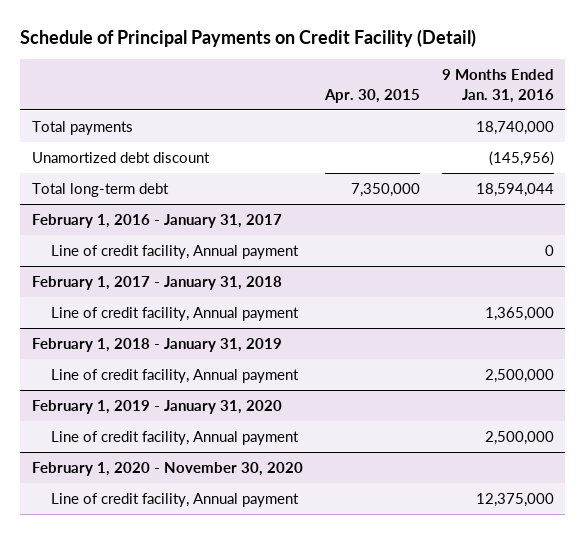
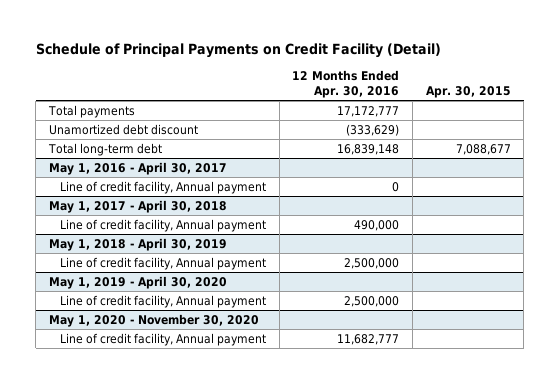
- | Apr. 30, 2015 | 9 Months Ended Jan. 31, 2016
+ | 12 Months Ended Apr. 30, 2016 | Apr. 30, 2015
- Total long-term debt | 7,350,000 | 18,594,044
- February 1, 2016 - January 31, 2017
+ Total long-term debt | 16,839,148 | 7,088,677
+ May 1, 2016 - April 30, 2017
- February 1, 2017 - January 31, 2018
+ May 1, 2017 - April 30, 2018
- February 1, 2018 - January 31, 2019
+ May 1, 2018 - April 30, 2019
- February 1, 2019 - January 31, 2020
+ May 1, 2019 - April 30, 2020
- February 1, 2020 - November 30, 2020
+ May 1, 2020 - November 30, 2020

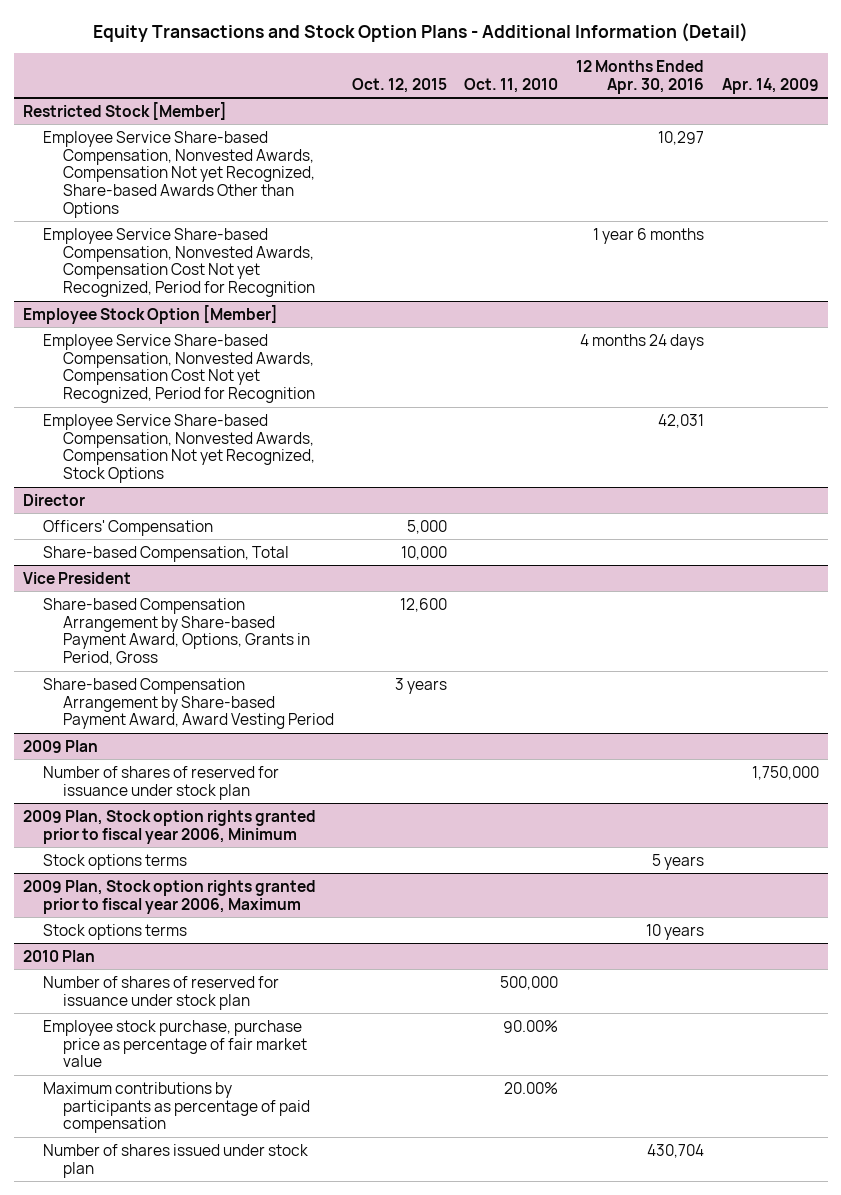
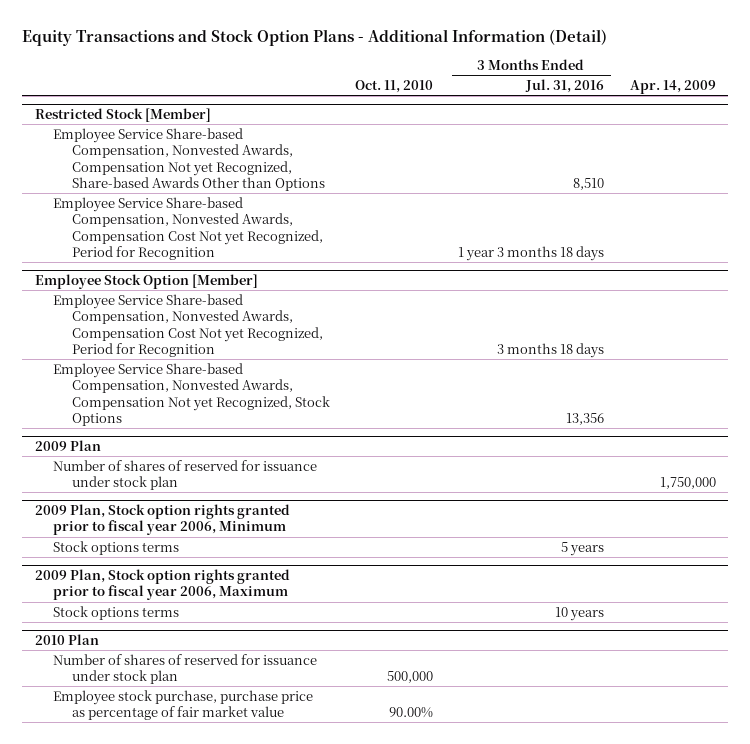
- | Oct. 12, 2015 | Oct. 11, 2010 | 12 Months Ended Apr. 30, 2016 | Apr. 14, 2009
+ | Oct. 11, 2010 | 3 Months Ended Jul. 31, 2016 | Apr. 14, 2009
- Director
- Officers' Compensation | 5,000 | | |
- Share-based Compensation, Total | 10,000 | | |
- Vice President
- Share-based Compensation Arrangement by Share-based Payment Award, Options, Grants in Period, Gross | 12,600 | | |
- Share-based Compensation Arrangement by Share-based Payment Award, Award Vesting Period | 3 years | | |
@ 2010 Plan
- Maximum contributions by participants as percentage of paid compensation | | 20.00% | |
- Number of shares issued under stock plan | | | 430,704 |

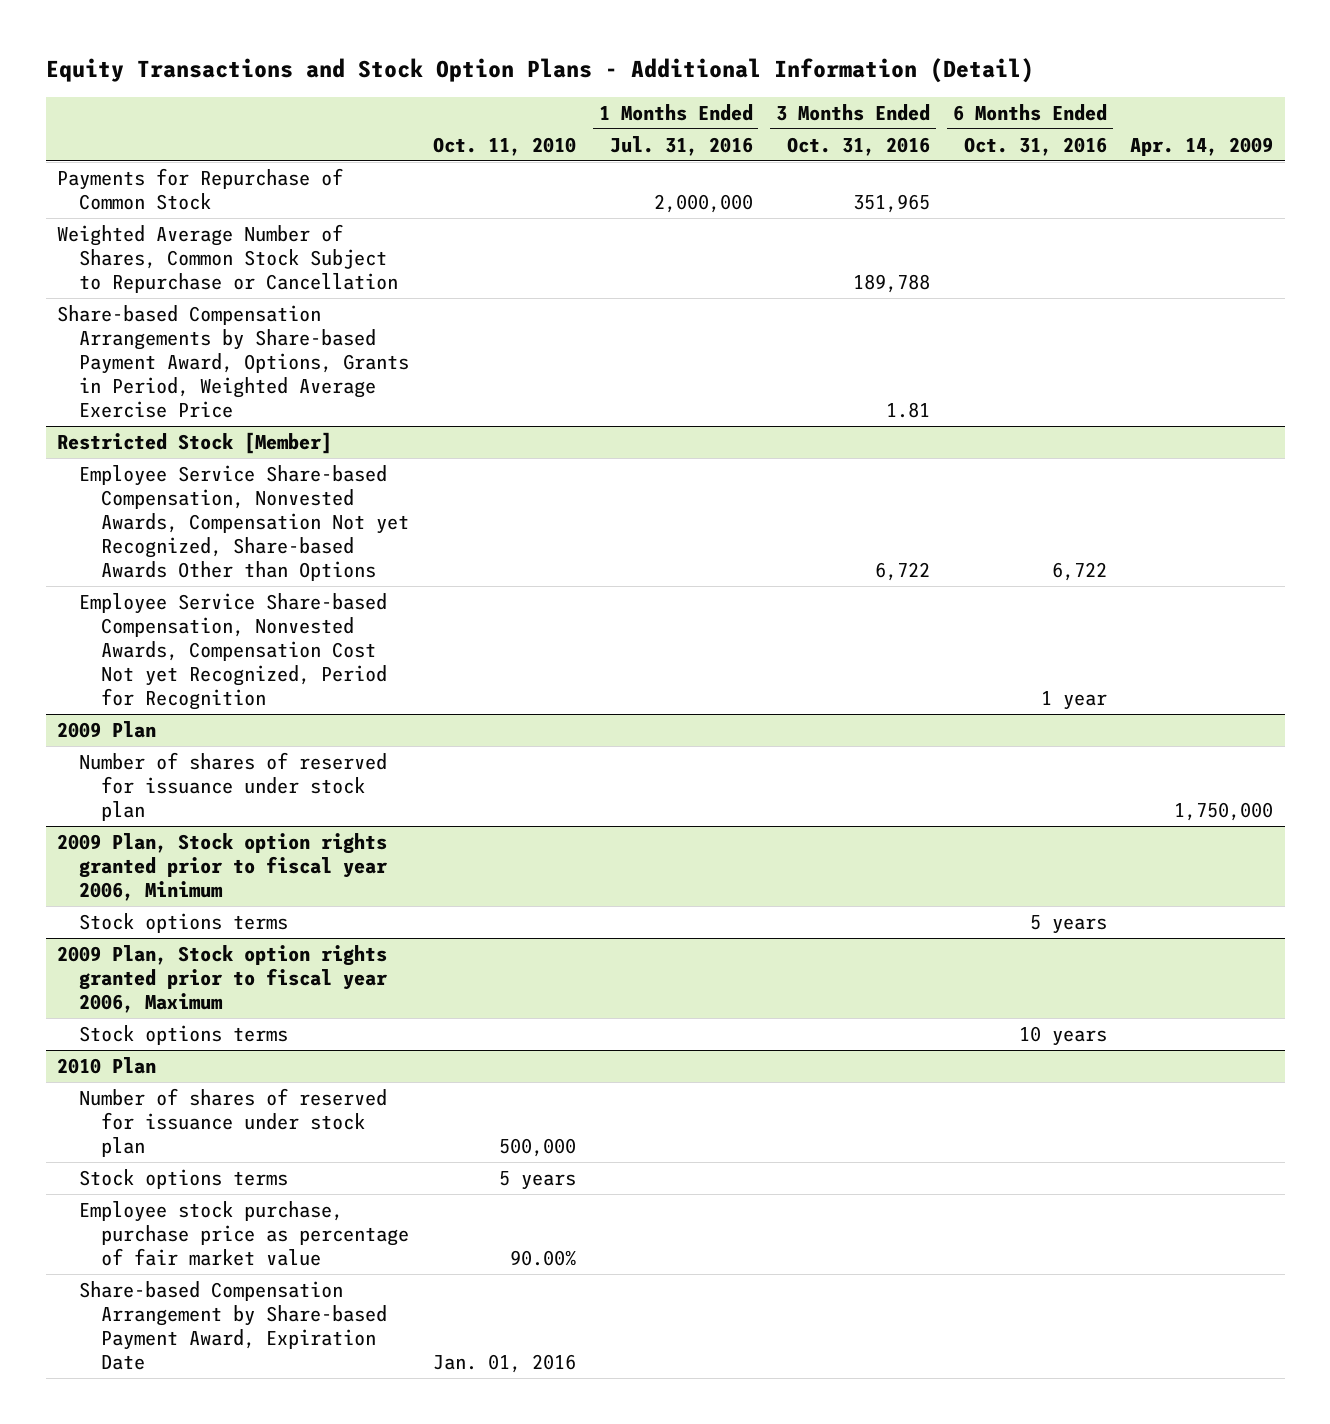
- | Oct. 11, 2010 | 3 Months Ended Jul. 31, 2016 | Apr. 14, 2009
+ | Oct. 11, 2010 | 1 Months Ended Jul. 31, 2016 | 3 Months Ended Oct. 31, 2016 | 6 Months Ended Oct. 31, 2016 | Apr. 14, 2009
+ Payments for Repurchase of Common Stock | | 2,000,000 | 351,965 | |
+ Weighted Average Number of Shares, Common Stock Subject to Repurchase or Cancellation | | | 189,788 | |
+ Share-based Compensation Arrangements by Share-based Payment Award, Options, Grants in Period, Weighted Average Exercise Price | | | 1.81 | |
- Employee Stock Option [Member]
- Employee Service Share-based Compensation, Nonvested Awards, Compensation Cost Not yet Recognized, Period for Recognition | | 3 months 18 days |
- Employee Service Share-based Compensation, Nonvested Awards, Compensation Not yet Recognized, Stock Options | | 13,356 |
@ 2010 Plan
+ Stock options terms | 5 years | | | |
+ Share-based Compensation Arrangement by Share-based Payment Award, Expiration Date | Jan. 01, 2016 | | | |

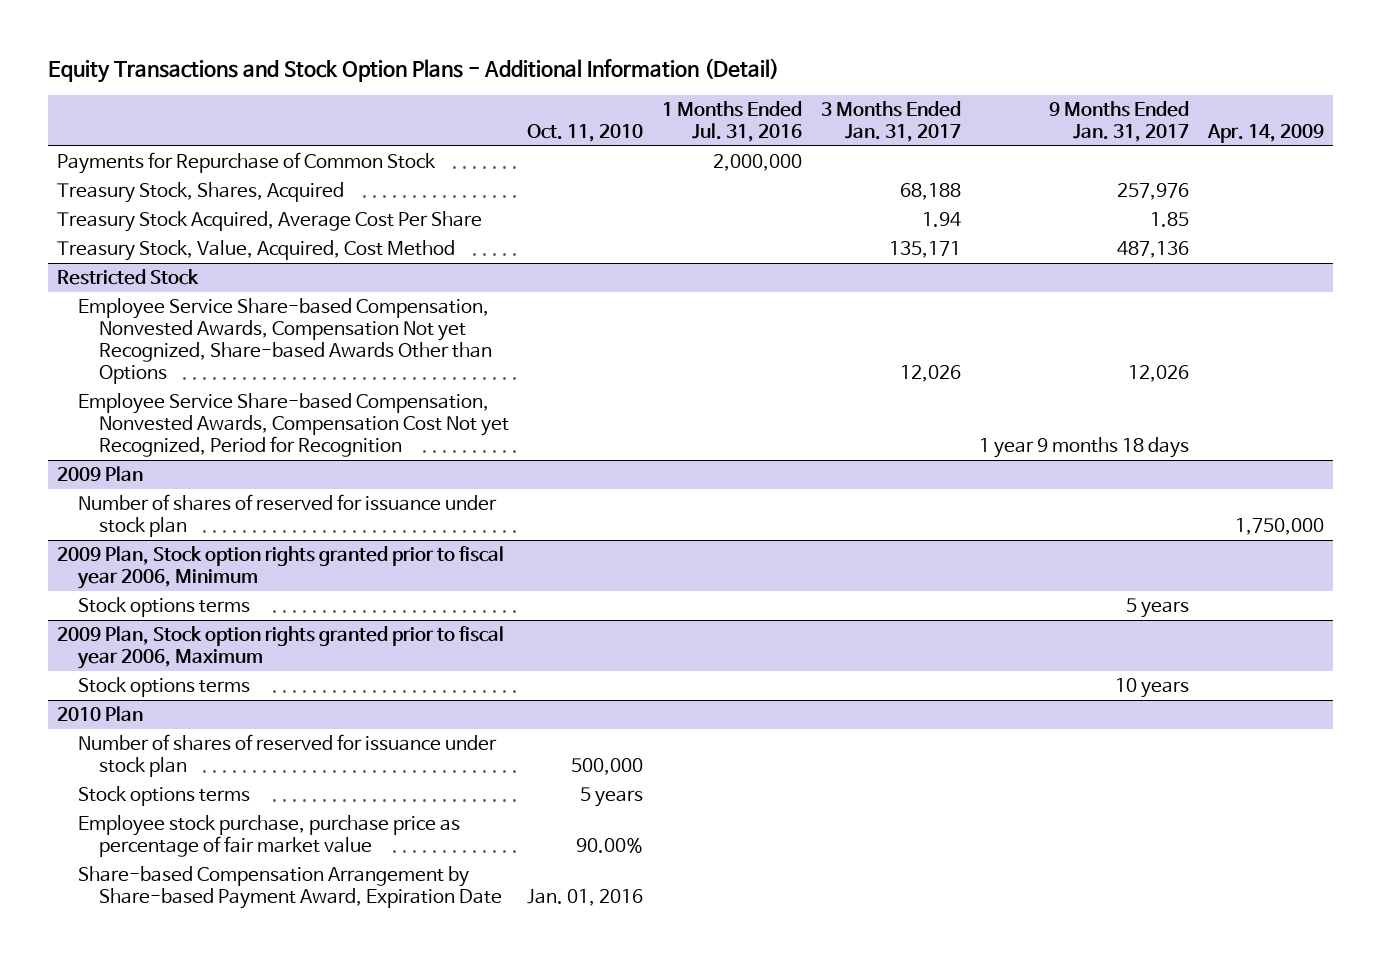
- | Oct. 11, 2010 | 1 Months Ended Jul. 31, 2016 | 3 Months Ended Oct. 31, 2016 | 6 Months Ended Oct. 31, 2016 | Apr. 14, 2009
+ | Oct. 11, 2010 | 1 Months Ended Jul. 31, 2016 | 3 Months Ended Jan. 31, 2017 | 9 Months Ended Jan. 31, 2017 | Apr. 14, 2009
- Weighted Average Number of Shares, Common Stock Subject to Repurchase or Cancellation | | | 189,788 | |
- Share-based Compensation Arrangements by Share-based Payment Award, Options, Grants in Period, Weighted Average Exercise Price | | | 1.81 | |
- Restricted Stock [Member]
+ Treasury Stock, Shares, Acquired | | | 68,188 | 257,976 |
+ Treasury Stock Acquired, Average Cost Per Share | | | 1.94 | 1.85 |
+ Treasury Stock, Value, Acquired, Cost Method | | | 135,171 | 487,136 |
+ Restricted Stock

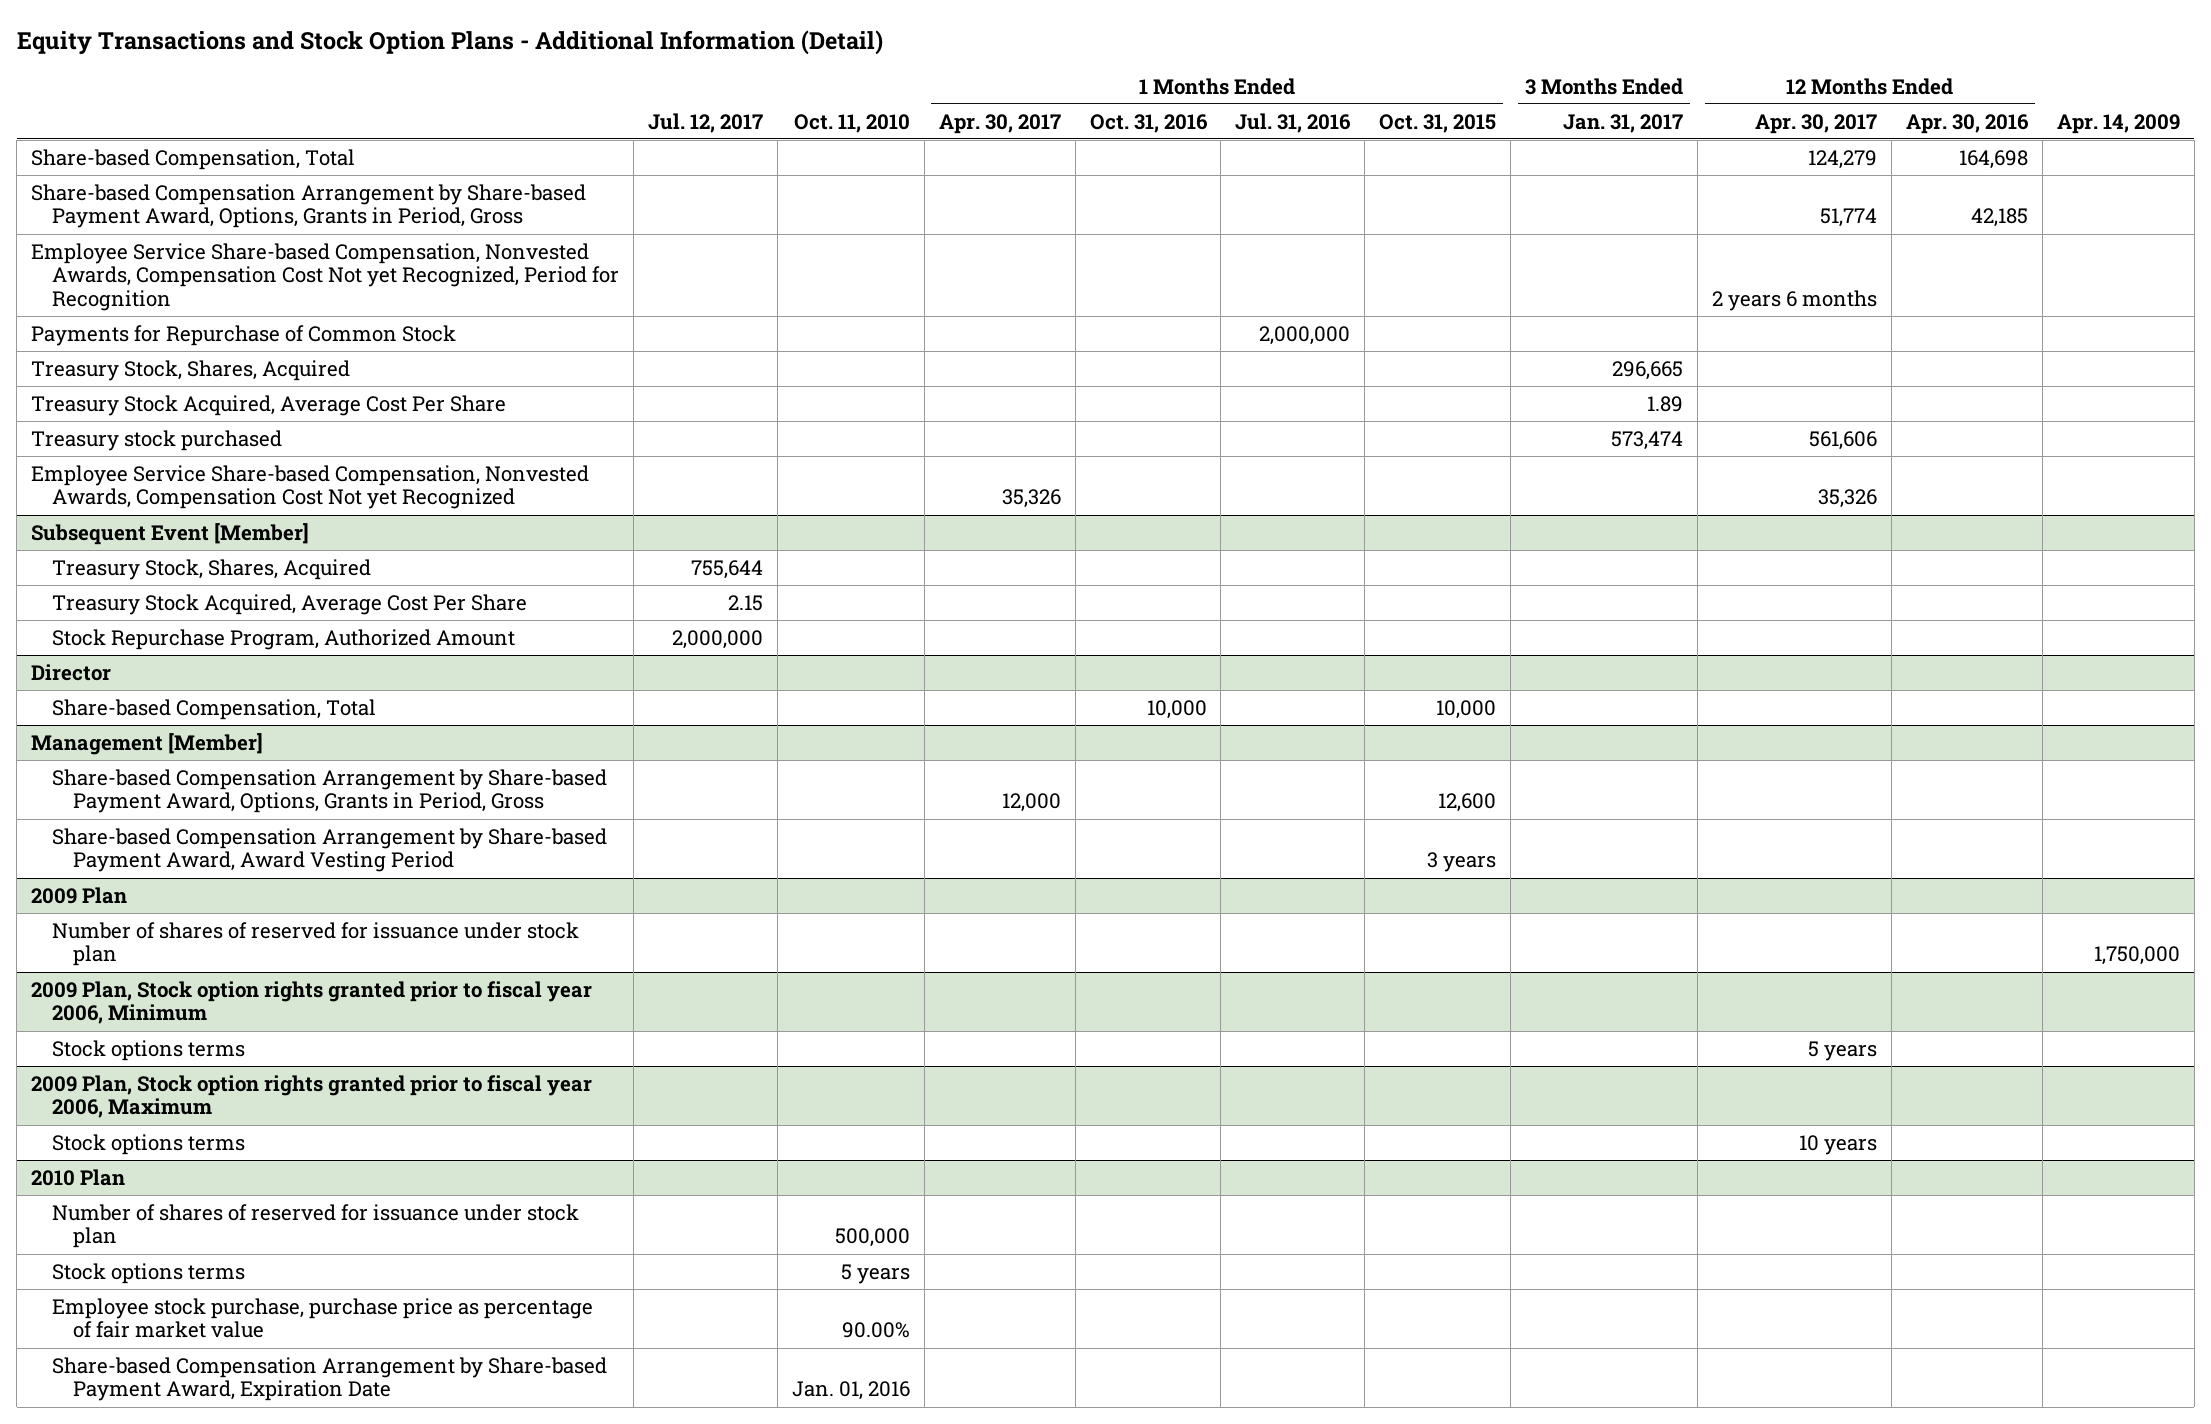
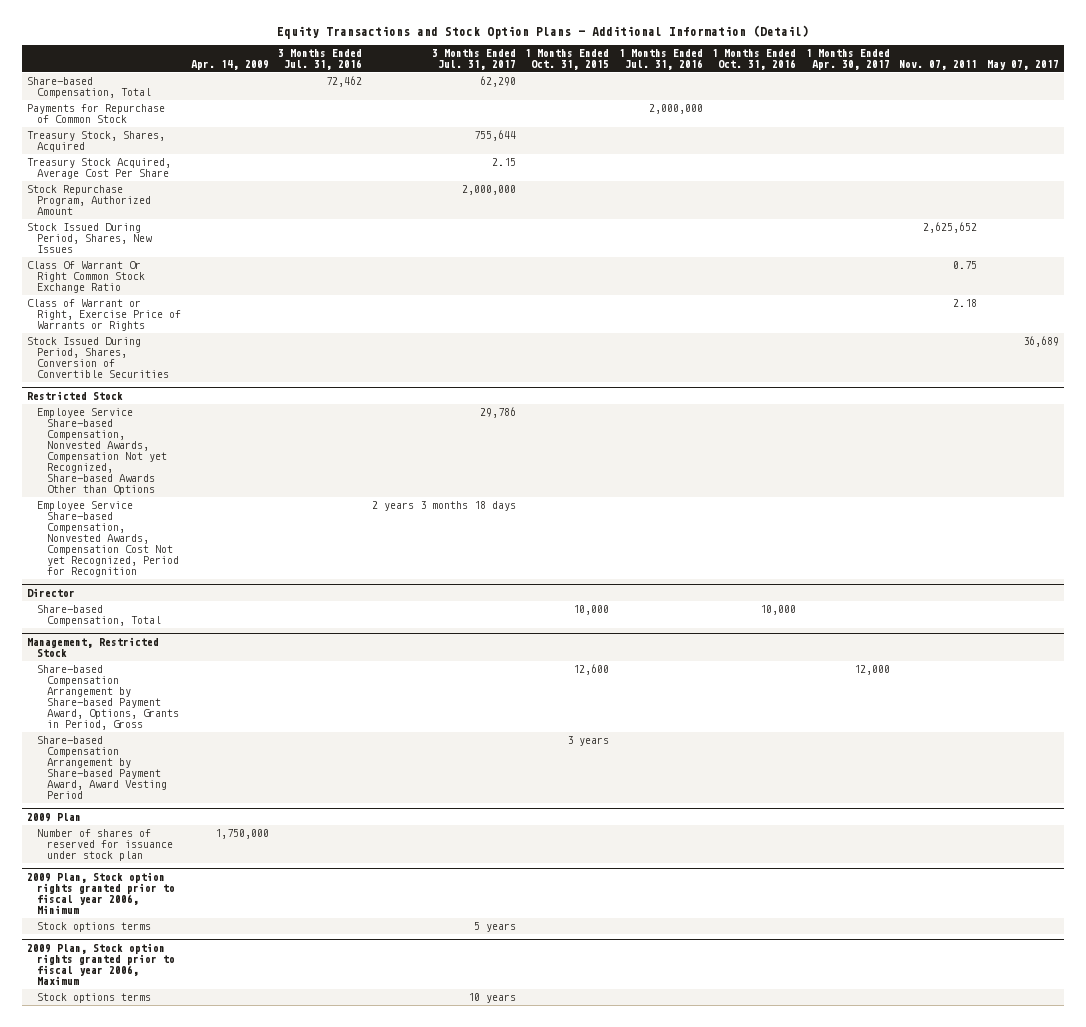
- | Jul. 12, 2017 | Oct. 11, 2010 | 1 Months Ended Apr. 30, 2017 | 1 Months Ended Oct. 31, 2016 | 1 Months Ended Jul. 31, 2016 | 1 Months Ended Oct. 31, 2015 | 3 Months Ended Jan. 31, 2017 | 12 Months Ended Apr. 30, 2017 | 12 Months Ended Apr. 30, 2016 | Apr. 14, 2009
+ | Apr. 14, 2009 | 3 Months Ended Jul. 31, 2016 | 3 Months Ended Jul. 31, 2017 | 1 Months Ended Oct. 31, 2015 | 1 Months Ended Jul. 31, 2016 | 1 Months Ended Oct. 31, 2016 | 1 Months Ended Apr. 30, 2017 | Nov. 07, 2011 | May 07, 2017
- Share-based Compensation Arrangement by Share-based Payment Award, Options, Grants in Period, Gross | | | | | | | | 51,774 | 42,185 |
- Employee Service Share-based Compensation, Nonvested Awards, Compensation Cost Not yet Recognized, Period for Recognition | | | | | | | | 2 years 6 months | |
- Treasury stock purchased | | | | | | | 573,474 | 561,606 | |
- Employee Service Share-based Compensation, Nonvested Awards, Compensation Cost Not yet Recognized | | | 35,326 | | | | | 35,326 | |
- Subsequent Event [Member]
- Treasury Stock, Shares, Acquired | 755,644 | | | | | | | | |
- Treasury Stock Acquired, Average Cost Per Share | 2.15 | | | | | | | | |
- Stock Repurchase Program, Authorized Amount | 2,000,000 | | | | | | | | |
+ Stock Repurchase Program, Authorized Amount | | | 2,000,000 | | | | | |
+ Stock Issued During Period, Shares, New Issues | | | | | | | | 2,625,652 |
+ Class Of Warrant Or Right Common Stock Exchange Ratio | | | | | | | | 0.75 |
+ Class of Warrant or Right, Exercise Price of Warrants or Rights | | | | | | | | 2.18 |
+ Stock Issued During Period, Shares, Conversion of Convertible Securities | | | | | | | | | 36,689
+ Restricted Stock
+ Employee Service Share-based Compensation, Nonvested Awards, Compensation Not yet Recognized, Share-based Awards Other than Options | | | 29,786 | | | | | |
+ Employee Service Share-based Compensation, Nonvested Awards, Compensation Cost Not yet Recognized, Period for Recognition | | | 2 years 3 months 18 days | | | | | |
- Management [Member]
+ Management, Restricted Stock
- 2010 Plan
- Number of shares of reserved for issuance under stock plan | | 500,000 | | | | | | | |
- Stock options terms | | 5 years | | | | | | | |
- Employee stock purchase, purchase price as percentage of fair market value | | 90.00% | | | | | | | |
- Share-based Compensation Arrangement by Share-based Payment Award, Expiration Date | | Jan. 01, 2016 | | | | | | | |

